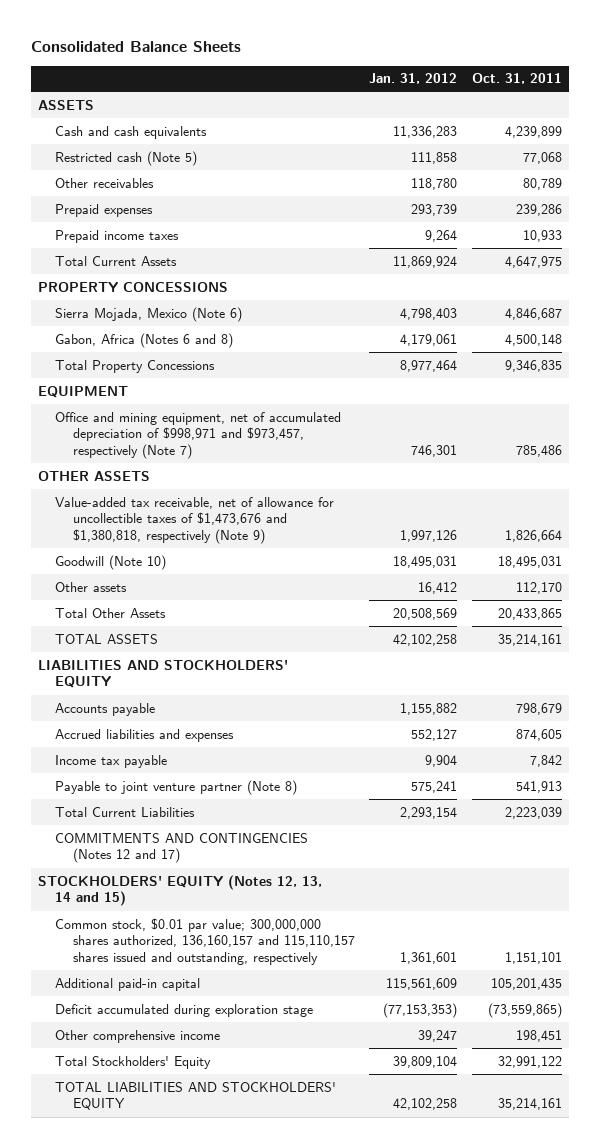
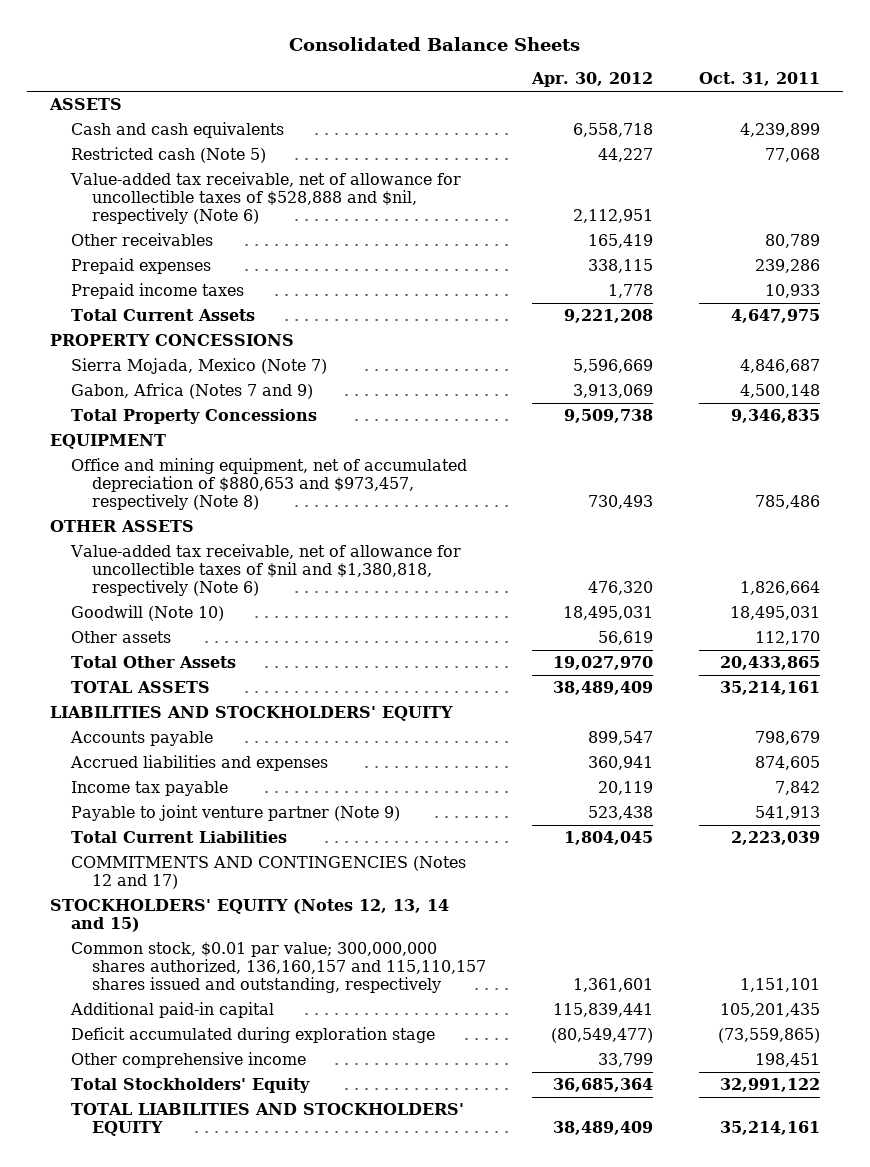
- | Jan. 31, 2012 | Oct. 31, 2011
+ | Apr. 30, 2012 | Oct. 31, 2011
+ Value-added tax receivable, net of allowance for uncollectible taxes of $528,888 and $nil, respectively (Note 6) | 2,112,951 |
- Sierra Mojada, Mexico (Note 6) | 4,798,403 | 4,846,687
- Gabon, Africa (Notes 6 and 8) | 4,179,061 | 4,500,148
+ Sierra Mojada, Mexico (Note 7) | 5,596,669 | 4,846,687
+ Gabon, Africa (Notes 7 and 9) | 3,913,069 | 4,500,148
- Office and mining equipment, net of accumulated depreciation of $998,971 and $973,457, respectively (Note 7) | 746,301 | 785,486
+ Office and mining equipment, net of accumulated depreciation of $880,653 and $973,457, respectively (Note 8) | 730,493 | 785,486
- Value-added tax receivable, net of allowance for uncollectible taxes of $1,473,676 and $1,380,818, respectively (Note 9) | 1,997,126 | 1,826,664
+ Value-added tax receivable, net of allowance for uncollectible taxes of $nil and $1,380,818, respectively (Note 6) | 476,320 | 1,826,664
- Payable to joint venture partner (Note 8) | 575,241 | 541,913
+ Payable to joint venture partner (Note 9) | 523,438 | 541,913

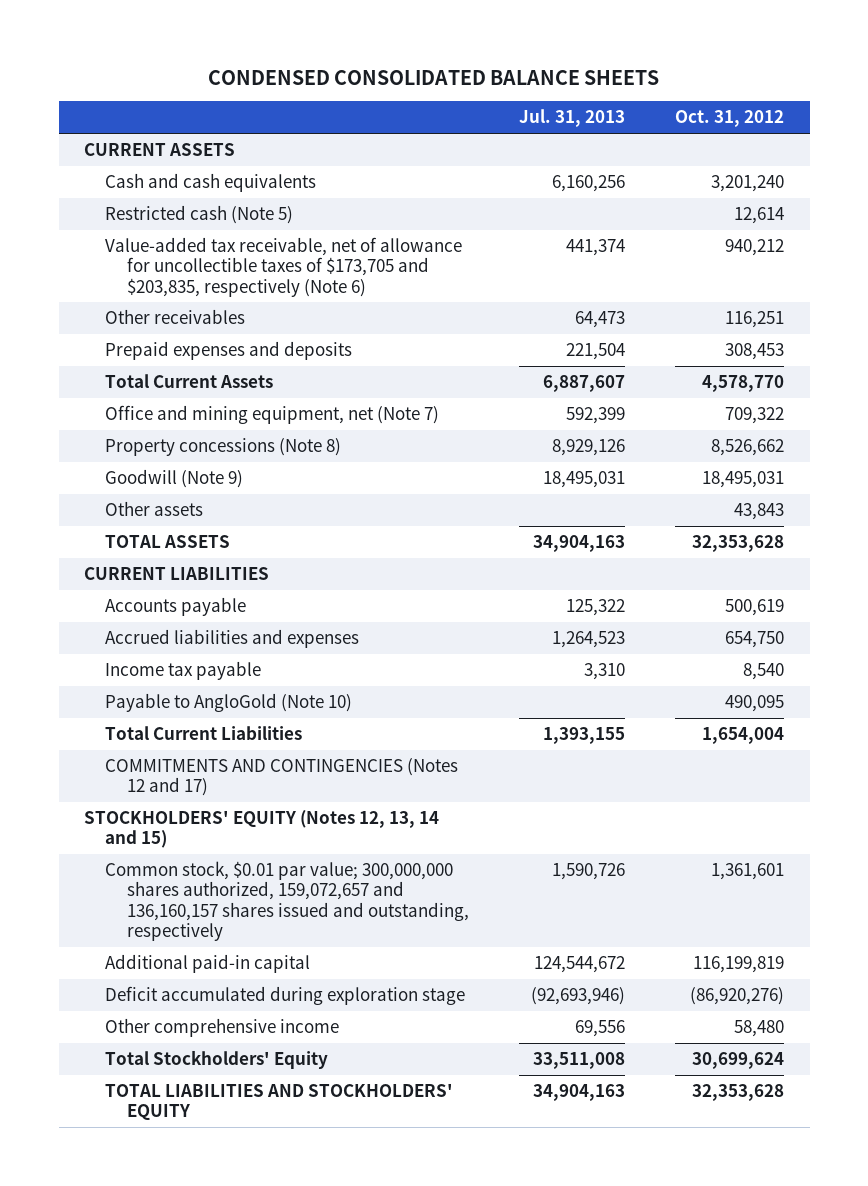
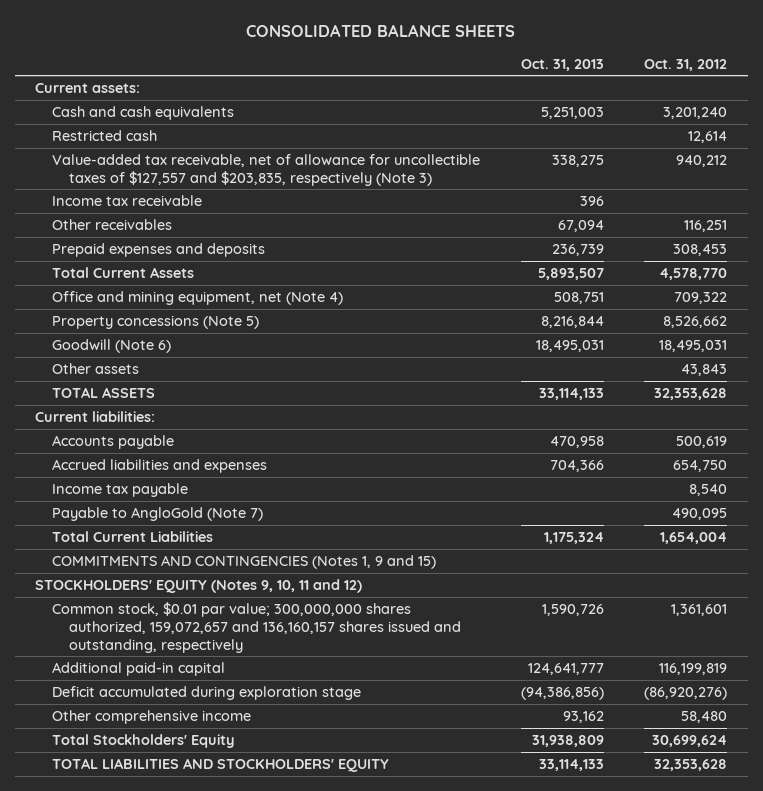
- CONDENSED CONSOLIDATED BALANCE SHEETS
+ CONSOLIDATED BALANCE SHEETS
- | Jul. 31, 2013 | Oct. 31, 2012
+ | Oct. 31, 2013 | Oct. 31, 2012
- CURRENT ASSETS
+ Current assets:
- Restricted cash (Note 5) | | 12,614
- Value-added tax receivable, net of allowance for uncollectible taxes of $173,705 and $203,835, respectively (Note 6) | 441,374 | 940,212
+ Restricted cash | | 12,614
+ Value-added tax receivable, net of allowance for uncollectible taxes of $127,557 and $203,835, respectively (Note 3) | 338,275 | 940,212
+ Income tax receivable | 396 |
- Office and mining equipment, net (Note 7) | 592,399 | 709,322
- Property concessions (Note 8) | 8,929,126 | 8,526,662
- Goodwill (Note 9) | 18,495,031 | 18,495,031
+ Office and mining equipment, net (Note 4) | 508,751 | 709,322
+ Property concessions (Note 5) | 8,216,844 | 8,526,662
+ Goodwill (Note 6) | 18,495,031 | 18,495,031
- CURRENT LIABILITIES
+ Current liabilities:
- Payable to AngloGold (Note 10) | | 490,095
+ Payable to AngloGold (Note 7) | | 490,095
- COMMITMENTS AND CONTINGENCIES (Notes 12 and 17)
- STOCKHOLDERS' EQUITY (Notes 12, 13, 14 and 15)
+ COMMITMENTS AND CONTINGENCIES (Notes 1, 9 and 15)
+ STOCKHOLDERS' EQUITY (Notes 9, 10, 11 and 12)

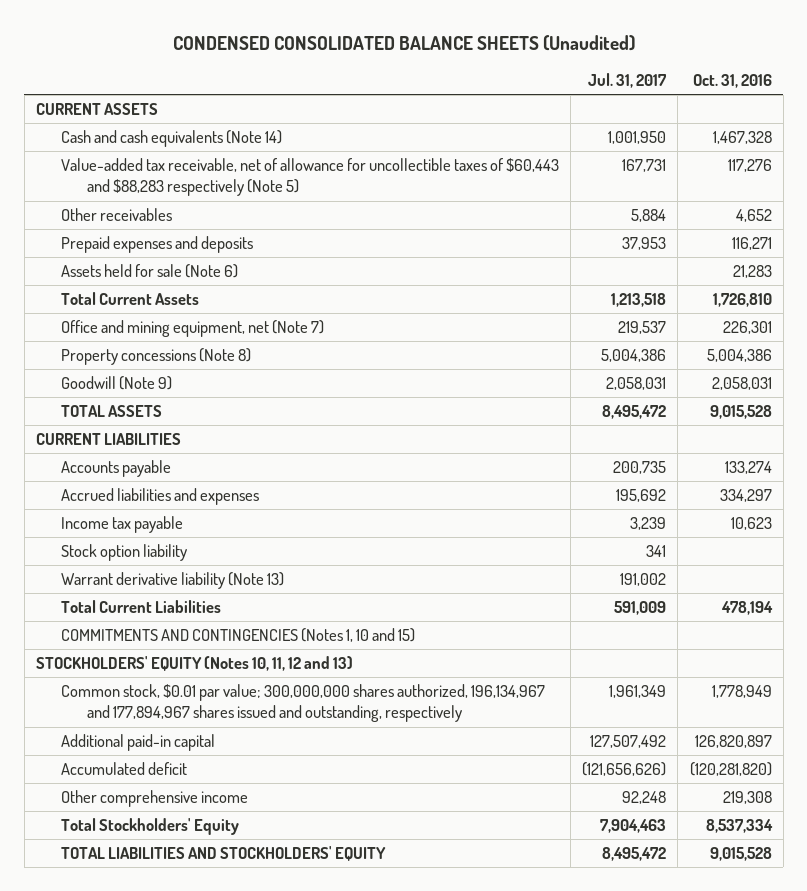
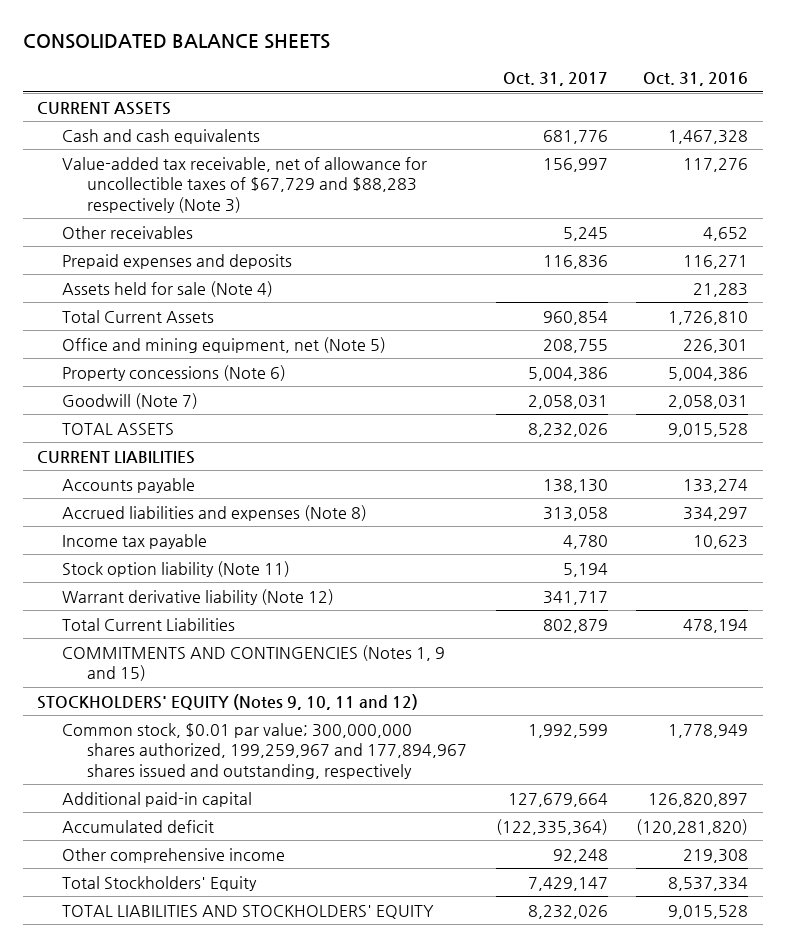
- CONDENSED CONSOLIDATED BALANCE SHEETS (Unaudited)
+ CONSOLIDATED BALANCE SHEETS
- | Jul. 31, 2017 | Oct. 31, 2016
+ | Oct. 31, 2017 | Oct. 31, 2016
- Cash and cash equivalents (Note 14) | 1,001,950 | 1,467,328
- Value-added tax receivable, net of allowance for uncollectible taxes of $60,443 and $88,283 respectively (Note 5) | 167,731 | 117,276
+ Cash and cash equivalents | 681,776 | 1,467,328
+ Value-added tax receivable, net of allowance for uncollectible taxes of $67,729 and $88,283 respectively (Note 3) | 156,997 | 117,276
- Assets held for sale (Note 6) | | 21,283
+ Assets held for sale (Note 4) | | 21,283
- Office and mining equipment, net (Note 7) | 219,537 | 226,301
- Property concessions (Note 8) | 5,004,386 | 5,004,386
- Goodwill (Note 9) | 2,058,031 | 2,058,031
+ Office and mining equipment, net (Note 5) | 208,755 | 226,301
+ Property concessions (Note 6) | 5,004,386 | 5,004,386
+ Goodwill (Note 7) | 2,058,031 | 2,058,031
- Accrued liabilities and expenses | 195,692 | 334,297
+ Accrued liabilities and expenses (Note 8) | 313,058 | 334,297
- Stock option liability | 341 |
- Warrant derivative liability (Note 13) | 191,002 |
+ Stock option liability (Note 11) | 5,194 |
+ Warrant derivative liability (Note 12) | 341,717 |
- COMMITMENTS AND CONTINGENCIES (Notes 1, 10 and 15)
- STOCKHOLDERS' EQUITY (Notes 10, 11, 12 and 13)
- Common stock, $0.01 par value; 300,000,000 shares authorized, 196,134,967 and 177,894,967 shares issued and outstanding, respectively | 1,961,349 | 1,778,949
+ COMMITMENTS AND CONTINGENCIES (Notes 1, 9 and 15)
+ STOCKHOLDERS' EQUITY (Notes 9, 10, 11 and 12)
+ Common stock, $0.01 par value; 300,000,000 shares authorized, 199,259,967 and 177,894,967 shares issued and outstanding, respectively | 1,992,599 | 1,778,949

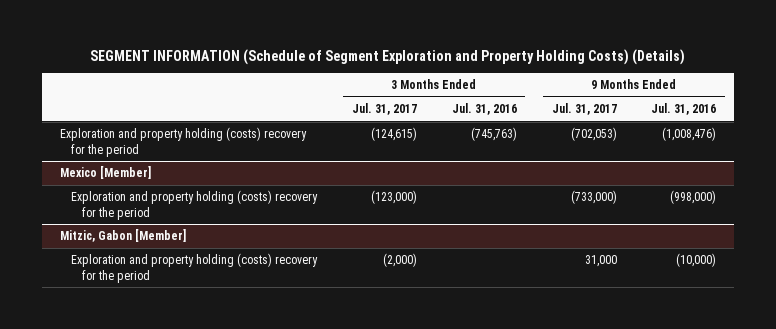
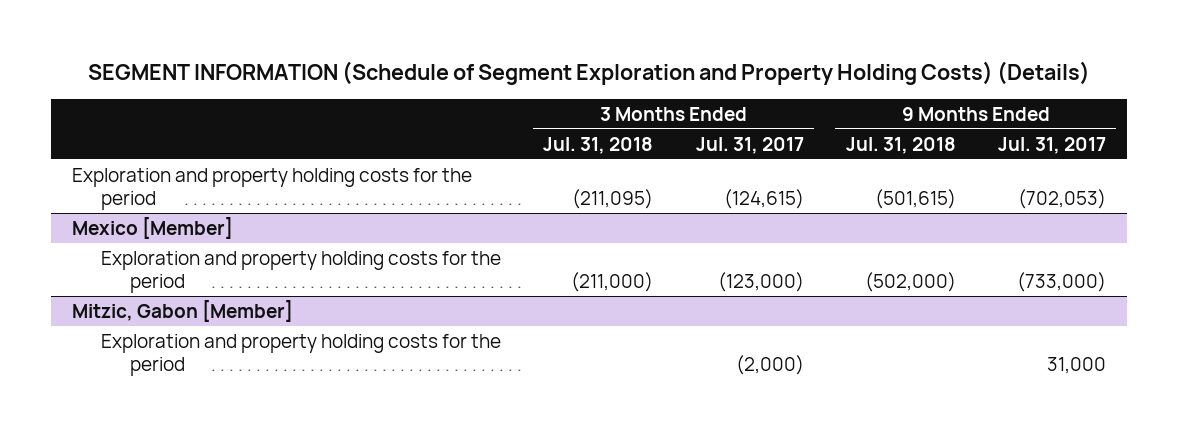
- | 3 Months Ended Jul. 31, 2017 | 3 Months Ended Jul. 31, 2016 | 9 Months Ended Jul. 31, 2017 | 9 Months Ended Jul. 31, 2016
+ | 3 Months Ended Jul. 31, 2018 | 3 Months Ended Jul. 31, 2017 | 9 Months Ended Jul. 31, 2018 | 9 Months Ended Jul. 31, 2017
- Exploration and property holding (costs) recovery for the period | (124,615) | (745,763) | (702,053) | (1,008,476)
+ Exploration and property holding costs for the period | (211,095) | (124,615) | (501,615) | (702,053)
@ Mexico [Member]
- Exploration and property holding (costs) recovery for the period | (123,000) | | (733,000) | (998,000)
+ Exploration and property holding costs for the period | (211,000) | (123,000) | (502,000) | (733,000)
@ Mitzic, Gabon [Member]
- Exploration and property holding (costs) recovery for the period | (2,000) | | 31,000 | (10,000)
+ Exploration and property holding costs for the period | | (2,000) | | 31,000

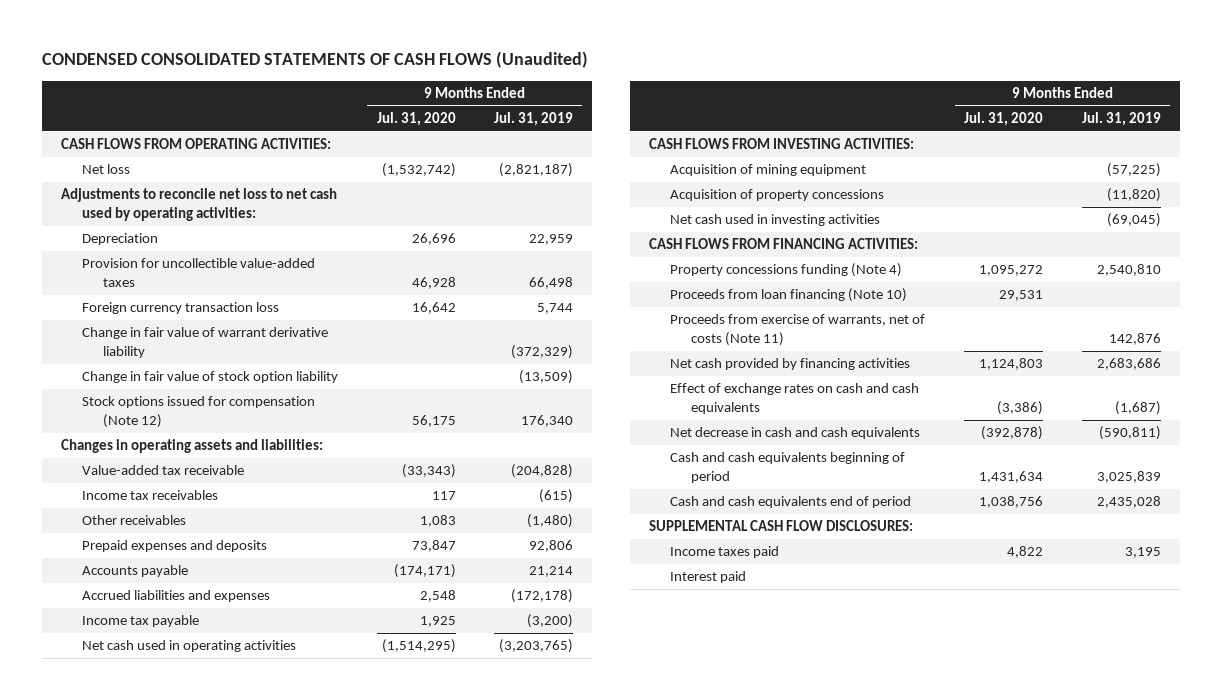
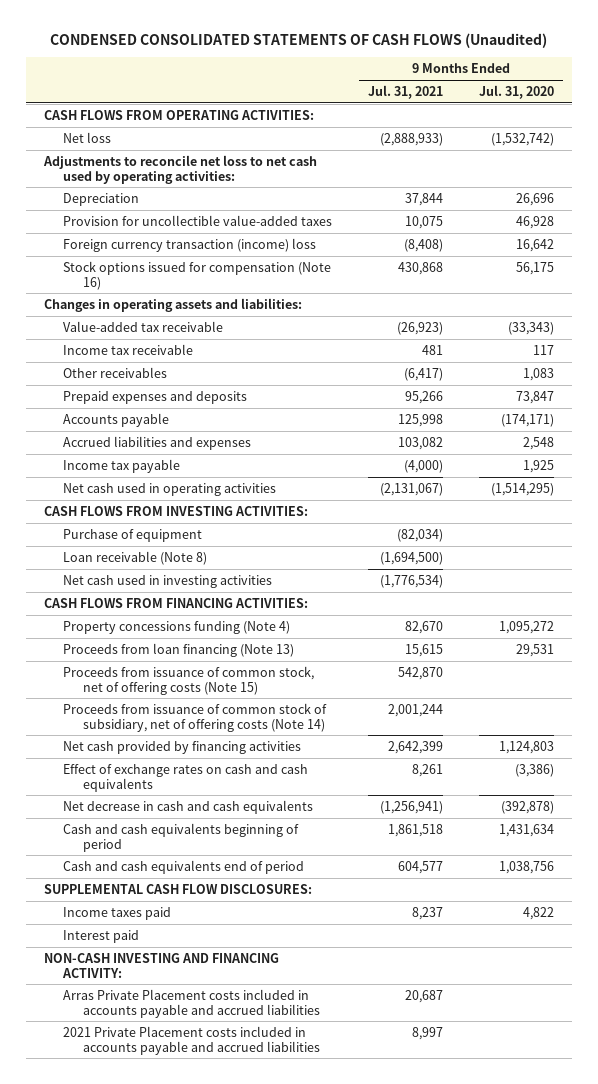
- | 9 Months Ended Jul. 31, 2020 | 9 Months Ended Jul. 31, 2019
+ | 9 Months Ended Jul. 31, 2021 | 9 Months Ended Jul. 31, 2020
- Foreign currency transaction loss | 16,642 | 5,744
- Change in fair value of warrant derivative liability | | (372,329)
- Change in fair value of stock option liability | | (13,509)
- Stock options issued for compensation (Note 12) | 56,175 | 176,340
+ Foreign currency transaction (income) loss | (8,408) | 16,642
+ Stock options issued for compensation (Note 16) | 430,868 | 56,175
- Income tax receivables | 117 | (615)
+ Income tax receivable | 481 | 117
- Acquisition of mining equipment | | (57,225)
- Acquisition of property concessions | | (11,820)
+ Purchase of equipment | (82,034) |
+ Loan receivable (Note 8) | (1,694,500) |
- Proceeds from loan financing (Note 10) | 29,531 |
- Proceeds from exercise of warrants, net of costs (Note 11) | | 142,876
+ Proceeds from loan financing (Note 13) | 15,615 | 29,531
+ Proceeds from issuance of common stock, net of offering costs (Note 15) | 542,870 |
+ Proceeds from issuance of common stock of subsidiary, net of offering costs (Note 14) | 2,001,244 |
+ NON-CASH INVESTING AND FINANCING ACTIVITY:
+ Arras Private Placement costs included in accounts payable and accrued liabilities | 20,687 |
+ 2021 Private Placement costs included in accounts payable and accrued liabilities | 8,997 |

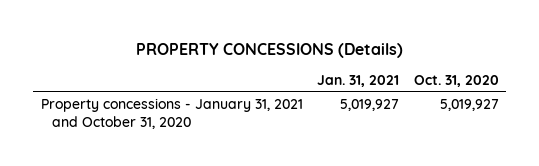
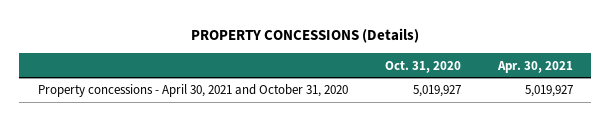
- | Jan. 31, 2021 | Oct. 31, 2020
+ | Oct. 31, 2020 | Apr. 30, 2021
- Property concessions - January 31, 2021 and October 31, 2020 | 5,019,927 | 5,019,927
+ Property concessions - April 30, 2021 and October 31, 2020 | 5,019,927 | 5,019,927

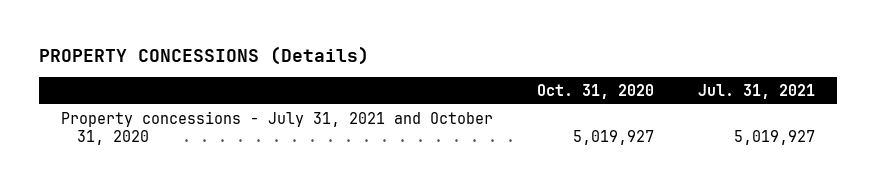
- | Oct. 31, 2020 | Apr. 30, 2021
+ | Oct. 31, 2020 | Jul. 31, 2021
- Property concessions - April 30, 2021 and October 31, 2020 | 5,019,927 | 5,019,927
+ Property concessions - July 31, 2021 and October 31, 2020 | 5,019,927 | 5,019,927

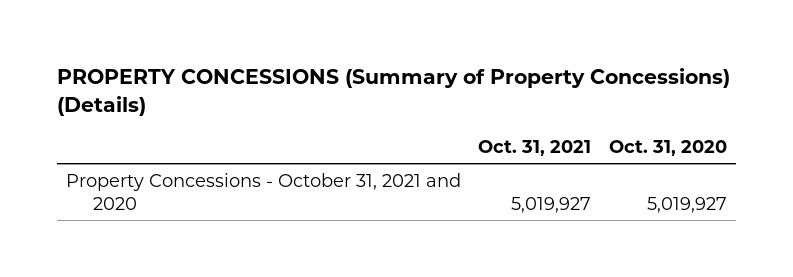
- PROPERTY CONCESSIONS (Details)
+ PROPERTY CONCESSIONS (Summary of Property Concessions) (Details)
- | Oct. 31, 2020 | Jul. 31, 2021
+ | Oct. 31, 2021 | Oct. 31, 2020
- Property concessions - July 31, 2021 and October 31, 2020 | 5,019,927 | 5,019,927
+ Property Concessions - October 31, 2021 and 2020 | 5,019,927 | 5,019,927

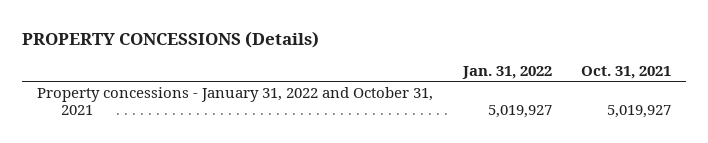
- PROPERTY CONCESSIONS (Summary of Property Concessions) (Details)
+ PROPERTY CONCESSIONS (Details)
- | Oct. 31, 2021 | Oct. 31, 2020
+ | Jan. 31, 2022 | Oct. 31, 2021
- Property Concessions - October 31, 2021 and 2020 | 5,019,927 | 5,019,927
+ Property concessions - January 31, 2022 and October 31, 2021 | 5,019,927 | 5,019,927

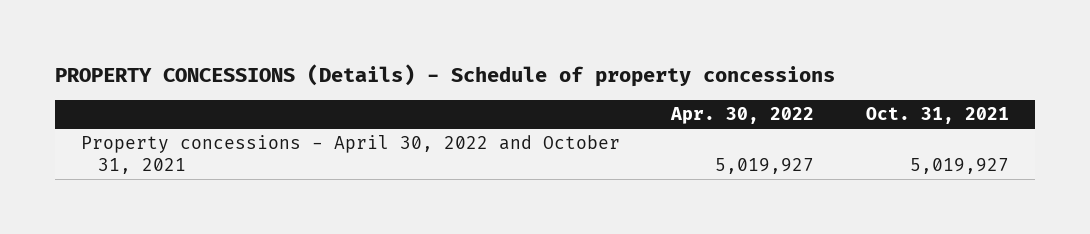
- PROPERTY CONCESSIONS (Details)
+ PROPERTY CONCESSIONS (Details) - Schedule of property concessions
- | Jan. 31, 2022 | Oct. 31, 2021
+ | Apr. 30, 2022 | Oct. 31, 2021
- Property concessions - January 31, 2022 and October 31, 2021 | 5,019,927 | 5,019,927
+ Property concessions - April 30, 2022 and October 31, 2021 | 5,019,927 | 5,019,927

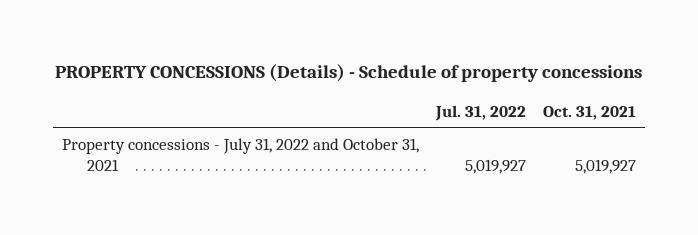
- | Apr. 30, 2022 | Oct. 31, 2021
+ | Jul. 31, 2022 | Oct. 31, 2021
- Property concessions - April 30, 2022 and October 31, 2021 | 5,019,927 | 5,019,927
+ Property concessions - July 31, 2022 and October 31, 2021 | 5,019,927 | 5,019,927

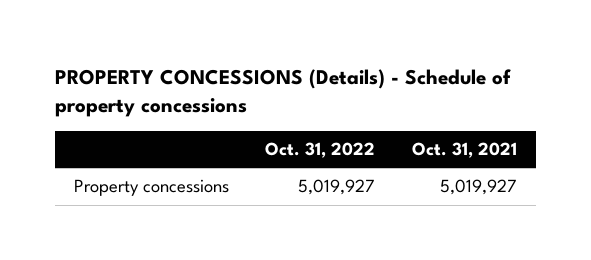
- | Jul. 31, 2022 | Oct. 31, 2021
+ | Oct. 31, 2022 | Oct. 31, 2021
- Property concessions - July 31, 2022 and October 31, 2021 | 5,019,927 | 5,019,927
+ Property concessions | 5,019,927 | 5,019,927

